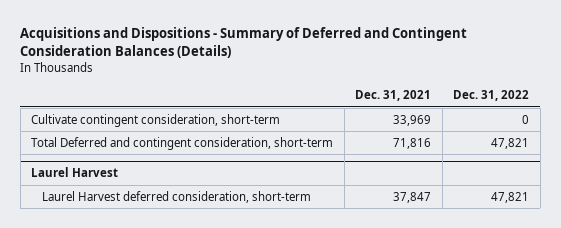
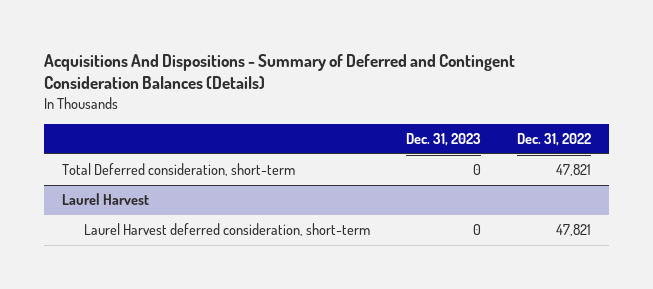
- Acquisitions and Dispositions - Summary of Deferred and Contingent Consideration Balances (Details)
+ Acquisitions And Dispositions - Summary of Deferred and Contingent Consideration Balances (Details)
- | Dec. 31, 2021 | Dec. 31, 2022
+ | Dec. 31, 2023 | Dec. 31, 2022
- Cultivate contingent consideration, short-term | 33,969 | 0
- Total Deferred and contingent consideration, short-term | 71,816 | 47,821
+ Total Deferred consideration, short-term | 0 | 47,821

